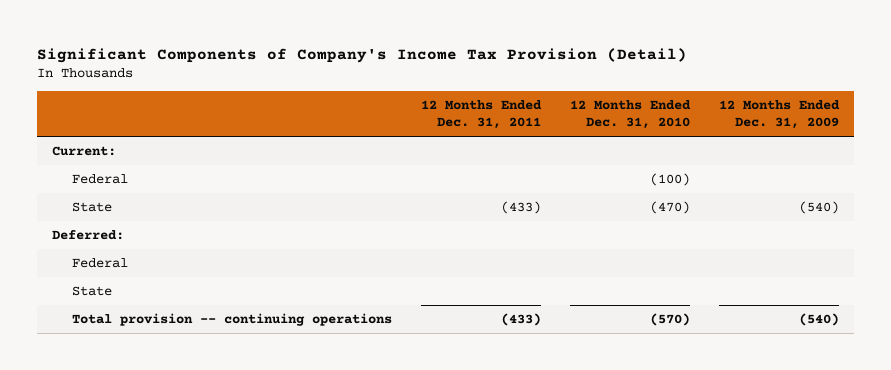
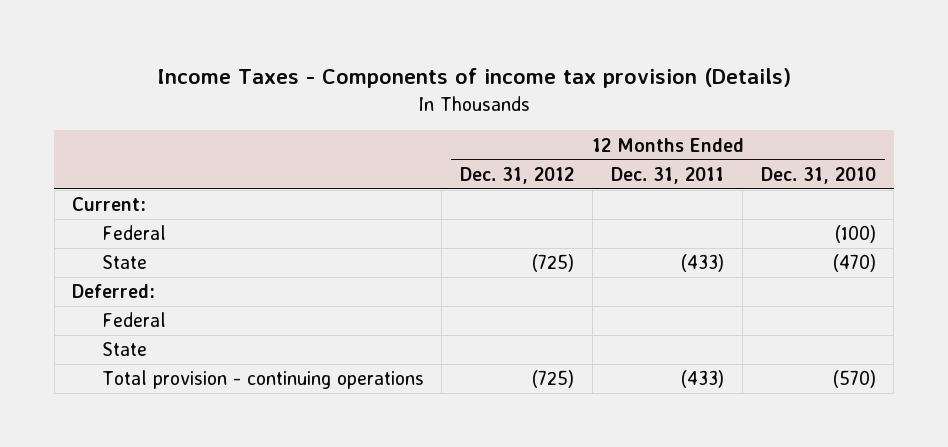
- Significant Components of Company's Income Tax Provision (Detail)
+ Income Taxes - Components of income tax provision (Details)
- | 12 Months Ended Dec. 31, 2011 | 12 Months Ended Dec. 31, 2010 | 12 Months Ended Dec. 31, 2009
+ | 12 Months Ended Dec. 31, 2012 | 12 Months Ended Dec. 31, 2011 | 12 Months Ended Dec. 31, 2010
- Total provision -- continuing operations | (433) | (570) | (540)
+ Total provision - continuing operations | (725) | (433) | (570)

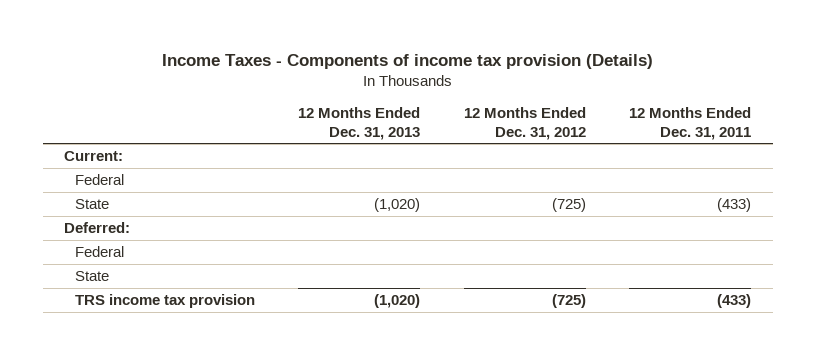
- | 12 Months Ended Dec. 31, 2012 | 12 Months Ended Dec. 31, 2011 | 12 Months Ended Dec. 31, 2010
+ | 12 Months Ended Dec. 31, 2013 | 12 Months Ended Dec. 31, 2012 | 12 Months Ended Dec. 31, 2011
- Total provision - continuing operations | (725) | (433) | (570)
+ TRS income tax provision | (1,020) | (725) | (433)

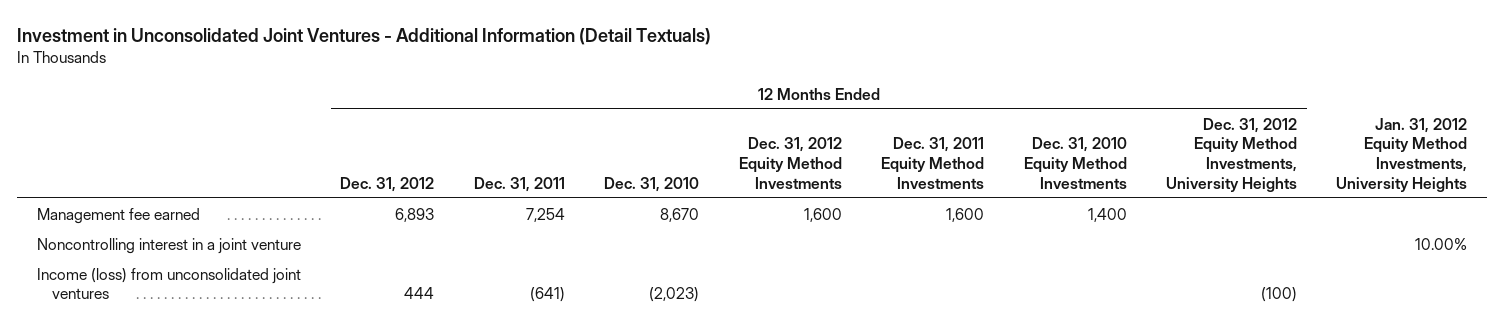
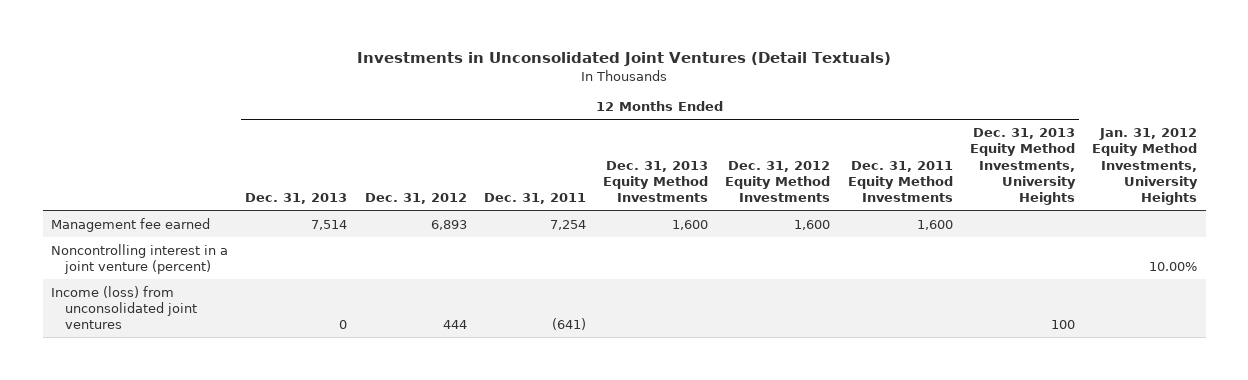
- Investment in Unconsolidated Joint Ventures - Additional Information (Detail Textuals)
+ Investments in Unconsolidated Joint Ventures (Detail Textuals)
- | 12 Months Ended Dec. 31, 2012 | 12 Months Ended Dec. 31, 2011 | 12 Months Ended Dec. 31, 2010 | 12 Months Ended Dec. 31, 2012 Equity Method Investments | 12 Months Ended Dec. 31, 2011 Equity Method Investments | 12 Months Ended Dec. 31, 2010 Equity Method Investments | 12 Months Ended Dec. 31, 2012 Equity Method Investments, University Heights | Jan. 31, 2012 Equity Method Investments, University Heights
+ | 12 Months Ended Dec. 31, 2013 | 12 Months Ended Dec. 31, 2012 | 12 Months Ended Dec. 31, 2011 | 12 Months Ended Dec. 31, 2013 Equity Method Investments | 12 Months Ended Dec. 31, 2012 Equity Method Investments | 12 Months Ended Dec. 31, 2011 Equity Method Investments | 12 Months Ended Dec. 31, 2013 Equity Method Investments, University Heights | Jan. 31, 2012 Equity Method Investments, University Heights
- Noncontrolling interest in a joint venture | | | | | | | | 10.00%
+ Noncontrolling interest in a joint venture (percent) | | | | | | | | 10.00%

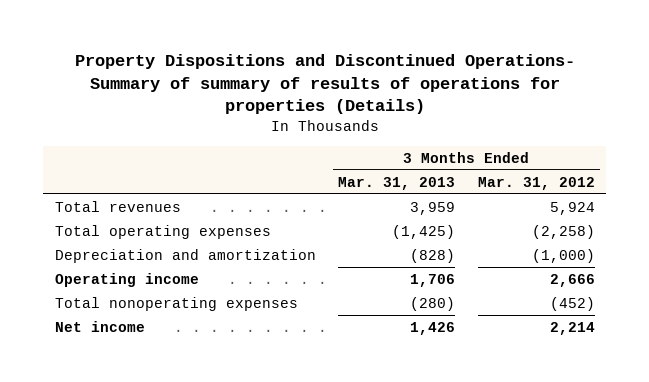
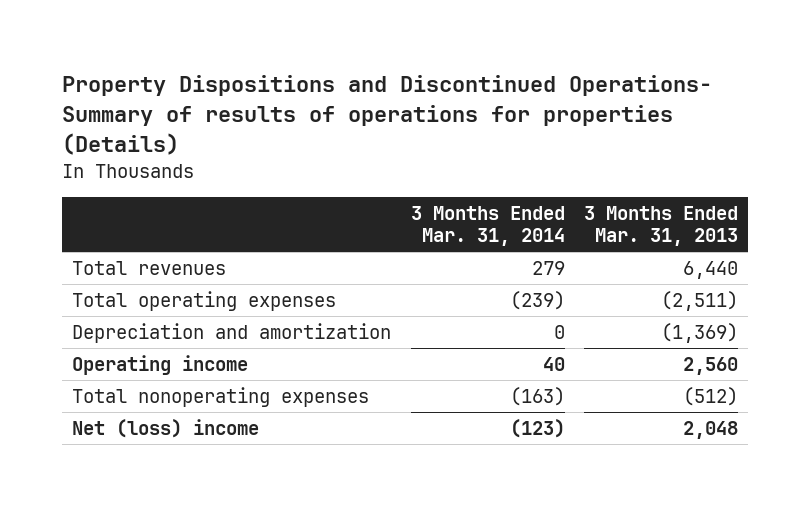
- Property Dispositions and Discontinued Operations- Summary of summary of results of operations for properties (Details)
+ Property Dispositions and Discontinued Operations- Summary of results of operations for properties (Details)
- | 3 Months Ended Mar. 31, 2013 | 3 Months Ended Mar. 31, 2012
+ | 3 Months Ended Mar. 31, 2014 | 3 Months Ended Mar. 31, 2013
- Total revenues | 3,959 | 5,924
- Total operating expenses | (1,425) | (2,258)
- Depreciation and amortization | (828) | (1,000)
- Operating income | 1,706 | 2,666
- Total nonoperating expenses | (280) | (452)
- Net income | 1,426 | 2,214
+ Total revenues | 279 | 6,440
+ Total operating expenses | (239) | (2,511)
+ Depreciation and amortization | 0 | (1,369)
+ Operating income | 40 | 2,560
+ Total nonoperating expenses | (163) | (512)
+ Net (loss) income | (123) | 2,048

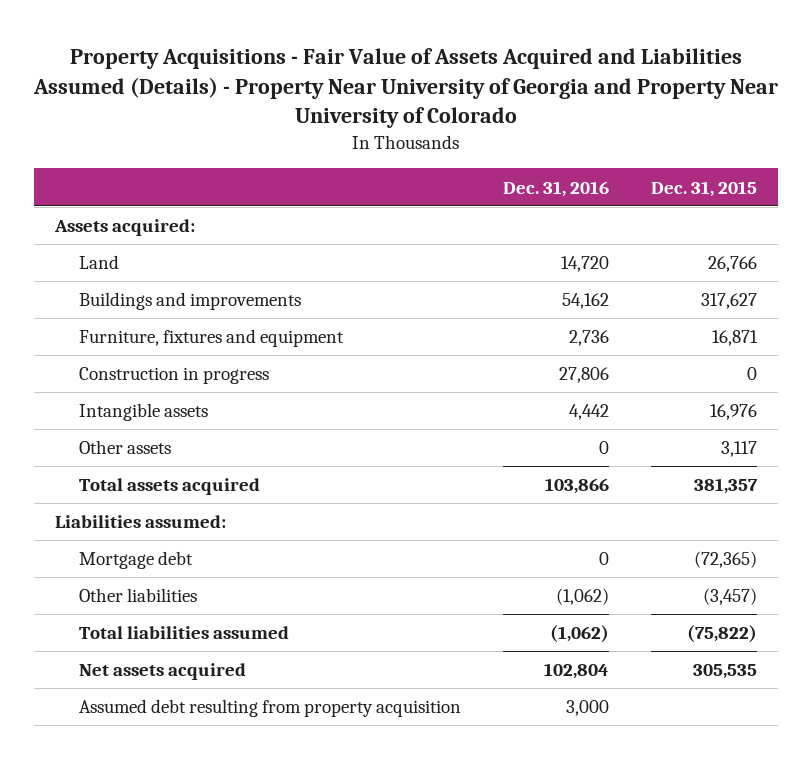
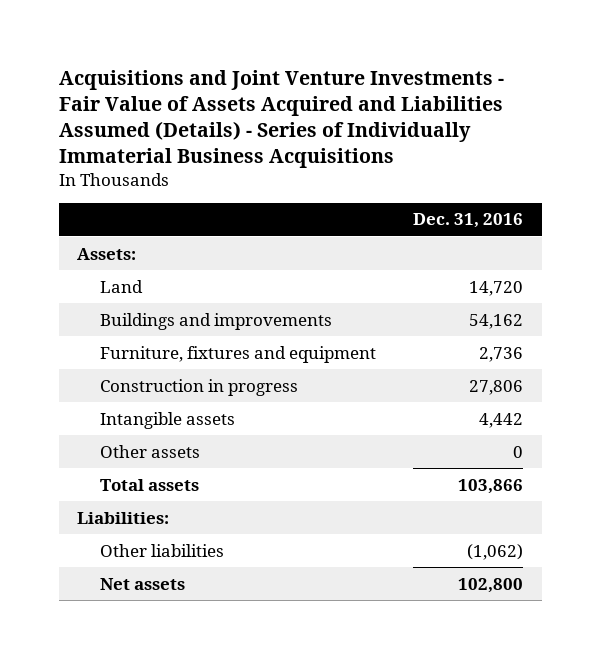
- Property Acquisitions - Fair Value of Assets Acquired and Liabilities Assumed (Details) - Property Near University of Georgia and Property Near University of Colorado
+ Acquisitions and Joint Venture Investments - Fair Value of Assets Acquired and Liabilities Assumed (Details) - Series of Individually Immaterial Business Acquisitions
- | Dec. 31, 2016 | Dec. 31, 2015
+ | Dec. 31, 2016
- Assets acquired:
+ Assets:
- Total assets acquired | 103,866 | 381,357
- Liabilities assumed:
- Mortgage debt | 0 | (72,365)
+ Total assets | 103,866
+ Liabilities:
- Total liabilities assumed | (1,062) | (75,822)
- Net assets acquired | 102,804 | 305,535
- Assumed debt resulting from property acquisition | 3,000 |
+ Net assets | 102,800

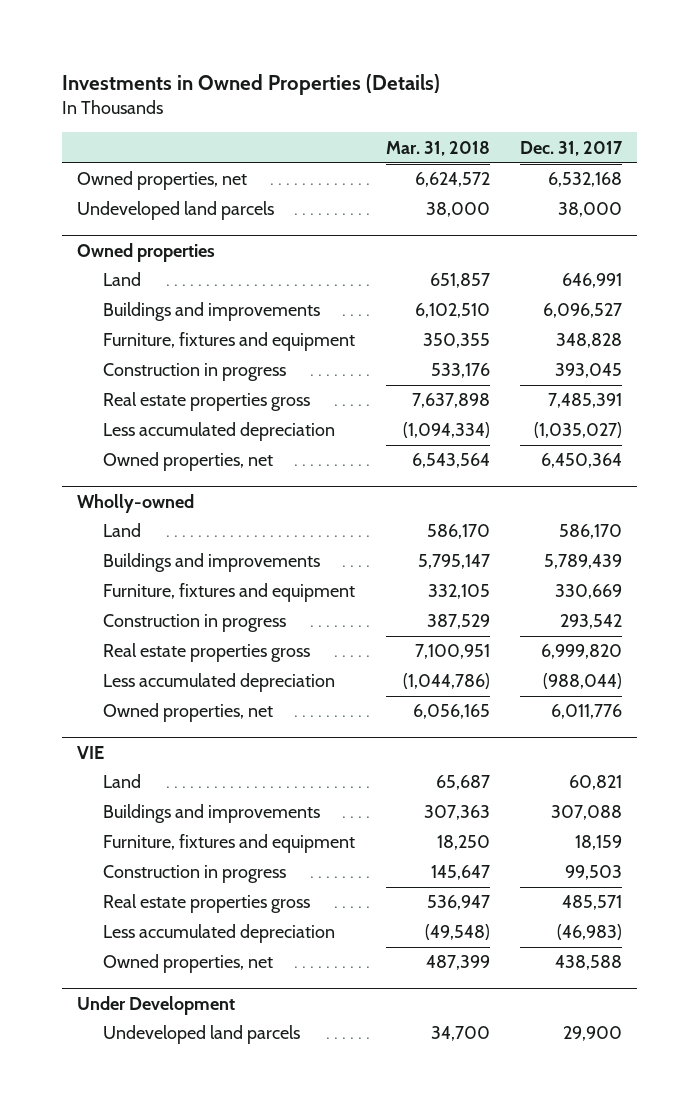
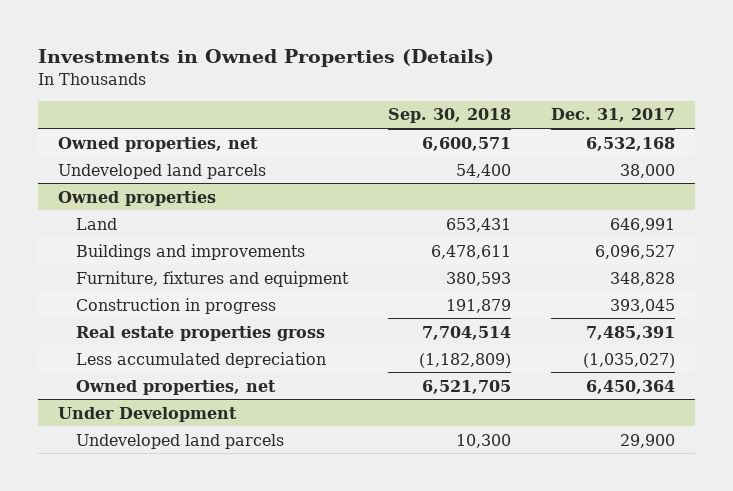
- | Mar. 31, 2018 | Dec. 31, 2017
+ | Sep. 30, 2018 | Dec. 31, 2017
- Wholly-owned
- Land | 586,170 | 586,170
- Buildings and improvements | 5,795,147 | 5,789,439
- Furniture, fixtures and equipment | 332,105 | 330,669
- Construction in progress | 387,529 | 293,542
- Real estate properties gross | 7,100,951 | 6,999,820
- Less accumulated depreciation | (1,044,786) | (988,044)
- Owned properties, net | 6,056,165 | 6,011,776
- VIE
- Land | 65,687 | 60,821
- Buildings and improvements | 307,363 | 307,088
- Furniture, fixtures and equipment | 18,250 | 18,159
- Construction in progress | 145,647 | 99,503
- Real estate properties gross | 536,947 | 485,571
- Less accumulated depreciation | (49,548) | (46,983)
- Owned properties, net | 487,399 | 438,588

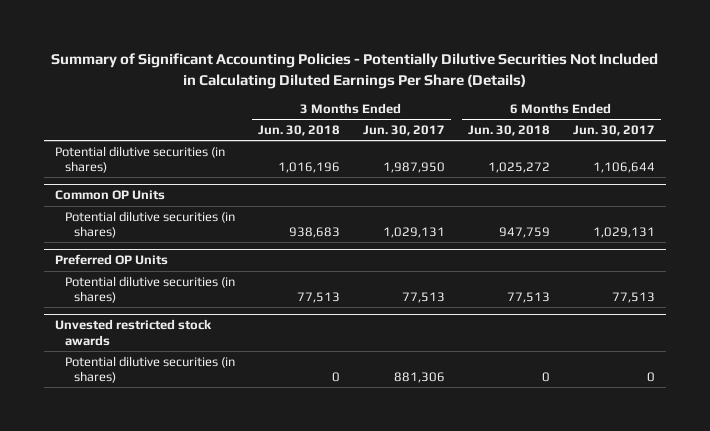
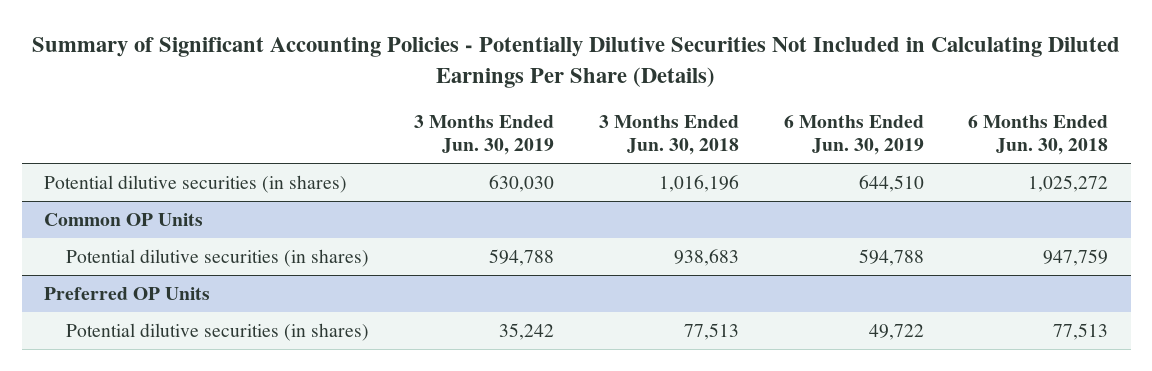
- | 3 Months Ended Jun. 30, 2018 | 3 Months Ended Jun. 30, 2017 | 6 Months Ended Jun. 30, 2018 | 6 Months Ended Jun. 30, 2017
+ | 3 Months Ended Jun. 30, 2019 | 3 Months Ended Jun. 30, 2018 | 6 Months Ended Jun. 30, 2019 | 6 Months Ended Jun. 30, 2018
- Unvested restricted stock awards
- Potential dilutive securities (in shares) | 0 | 881,306 | 0 | 0

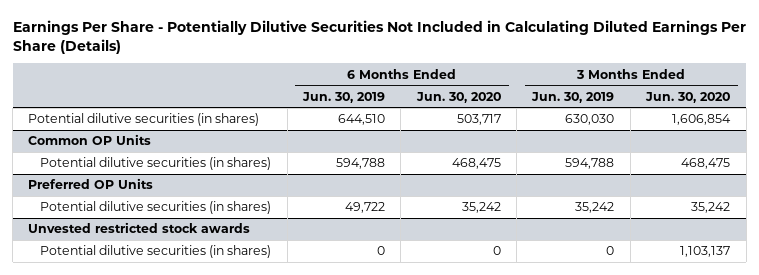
- Summary of Significant Accounting Policies - Potentially Dilutive Securities Not Included in Calculating Diluted Earnings Per Share (Details)
+ Earnings Per Share - Potentially Dilutive Securities Not Included in Calculating Diluted Earnings Per Share (Details)
- | 3 Months Ended Jun. 30, 2019 | 3 Months Ended Jun. 30, 2018 | 6 Months Ended Jun. 30, 2019 | 6 Months Ended Jun. 30, 2018
+ | 6 Months Ended Jun. 30, 2019 | 6 Months Ended Jun. 30, 2020 | 3 Months Ended Jun. 30, 2019 | 3 Months Ended Jun. 30, 2020
+ Unvested restricted stock awards
+ Potential dilutive securities (in shares) | 0 | 0 | 0 | 1,103,137

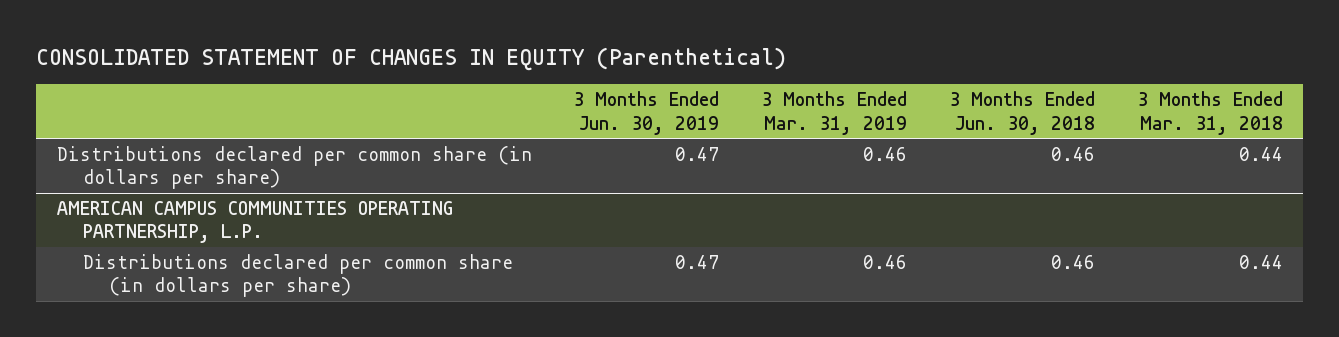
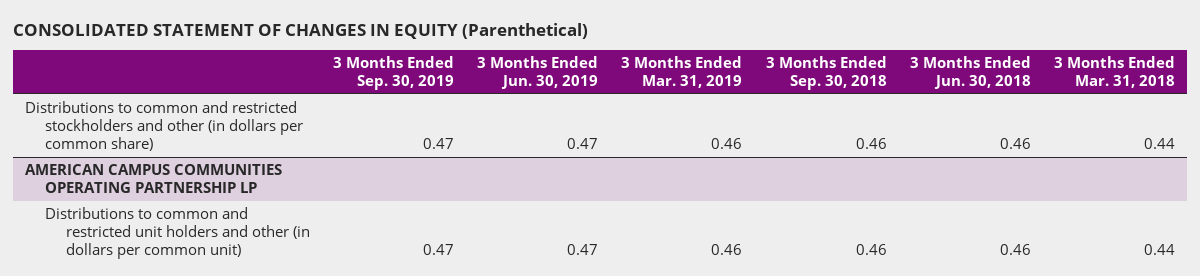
- | 3 Months Ended Jun. 30, 2019 | 3 Months Ended Mar. 31, 2019 | 3 Months Ended Jun. 30, 2018 | 3 Months Ended Mar. 31, 2018
+ | 3 Months Ended Sep. 30, 2019 | 3 Months Ended Jun. 30, 2019 | 3 Months Ended Mar. 31, 2019 | 3 Months Ended Sep. 30, 2018 | 3 Months Ended Jun. 30, 2018 | 3 Months Ended Mar. 31, 2018
- Distributions declared per common share (in dollars per share) | 0.47 | 0.46 | 0.46 | 0.44
- AMERICAN CAMPUS COMMUNITIES OPERATING PARTNERSHIP, L.P.
- Distributions declared per common share (in dollars per share) | 0.47 | 0.46 | 0.46 | 0.44
+ Distributions to common and restricted stockholders and other (in dollars per common share) | 0.47 | 0.47 | 0.46 | 0.46 | 0.46 | 0.44
+ AMERICAN CAMPUS COMMUNITIES OPERATING PARTNERSHIP LP
+ Distributions to common and restricted unit holders and other (in dollars per common unit) | 0.47 | 0.47 | 0.46 | 0.46 | 0.46 | 0.44

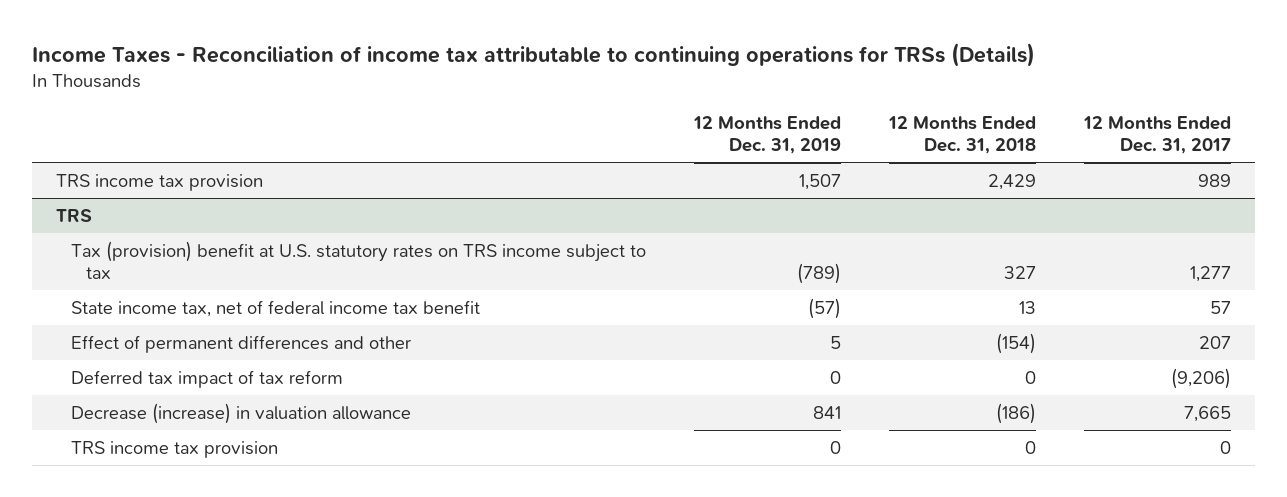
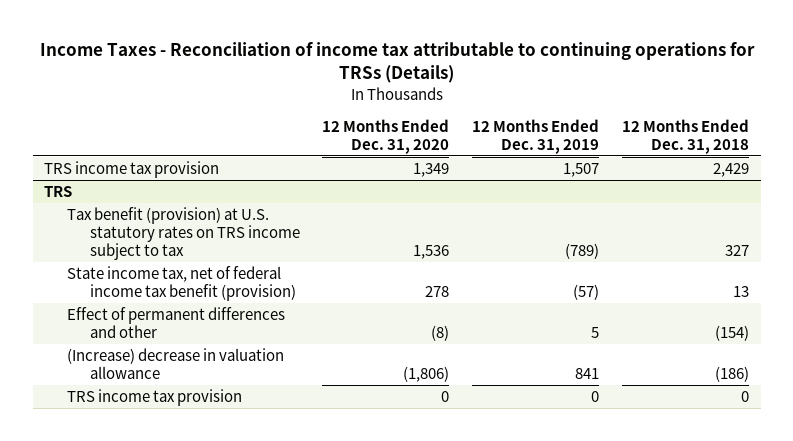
- | 12 Months Ended Dec. 31, 2019 | 12 Months Ended Dec. 31, 2018 | 12 Months Ended Dec. 31, 2017
+ | 12 Months Ended Dec. 31, 2020 | 12 Months Ended Dec. 31, 2019 | 12 Months Ended Dec. 31, 2018
@ TRS
- Tax (provision) benefit at U.S. statutory rates on TRS income subject to tax | (789) | 327 | 1,277
- State income tax, net of federal income tax benefit | (57) | 13 | 57
+ Tax benefit (provision) at U.S. statutory rates on TRS income subject to tax | 1,536 | (789) | 327
+ State income tax, net of federal income tax benefit (provision) | 278 | (57) | 13
- Deferred tax impact of tax reform | 0 | 0 | (9,206)
- Decrease (increase) in valuation allowance | 841 | (186) | 7,665
+ (Increase) decrease in valuation allowance | (1,806) | 841 | (186)

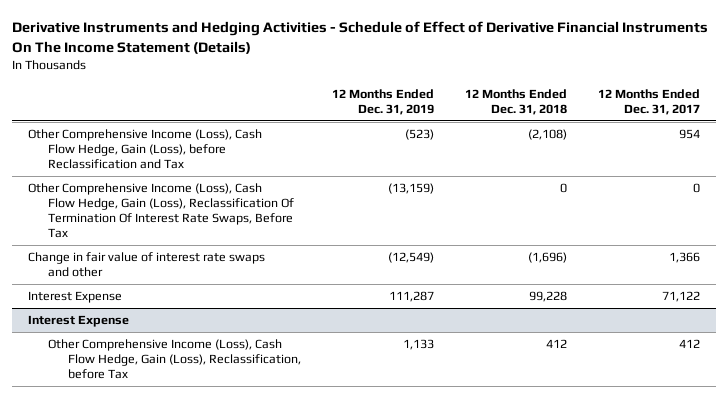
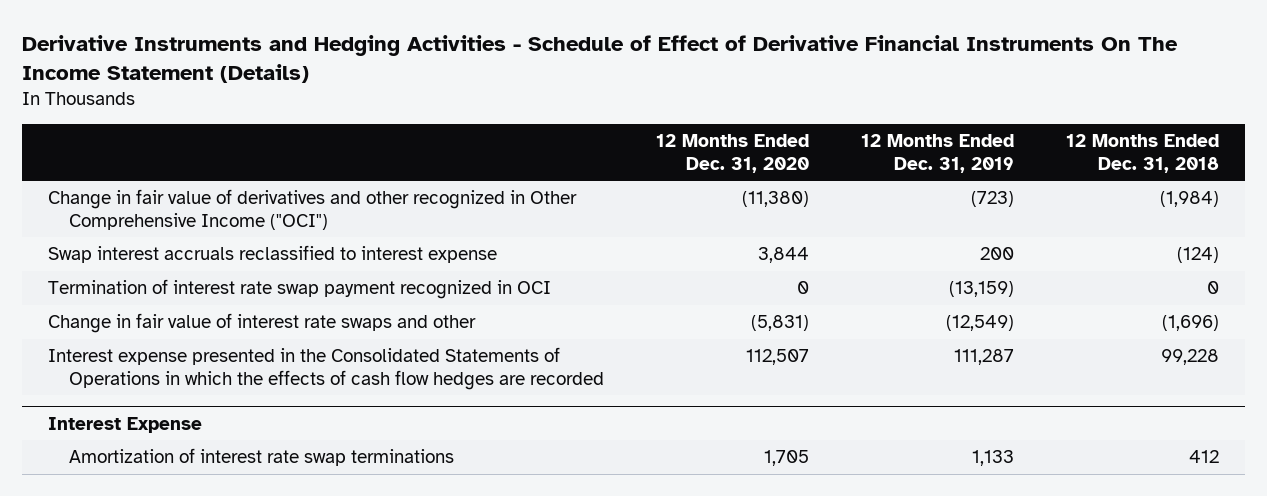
- | 12 Months Ended Dec. 31, 2019 | 12 Months Ended Dec. 31, 2018 | 12 Months Ended Dec. 31, 2017
+ | 12 Months Ended Dec. 31, 2020 | 12 Months Ended Dec. 31, 2019 | 12 Months Ended Dec. 31, 2018
- Other Comprehensive Income (Loss), Cash Flow Hedge, Gain (Loss), before Reclassification and Tax | (523) | (2,108) | 954
- Other Comprehensive Income (Loss), Cash Flow Hedge, Gain (Loss), Reclassification Of Termination Of Interest Rate Swaps, Before Tax | (13,159) | 0 | 0
+ Change in fair value of derivatives and other recognized in Other Comprehensive Income ("OCI") | (11,380) | (723) | (1,984)
+ Swap interest accruals reclassified to interest expense | 3,844 | 200 | (124)
+ Termination of interest rate swap payment recognized in OCI | 0 | (13,159) | 0
- Interest Expense | 111,287 | 99,228 | 71,122
+ Interest expense presented in the Consolidated Statements of Operations in which the effects of cash flow hedges are recorded | 112,507 | 111,287 | 99,228
@ Interest Expense
- Other Comprehensive Income (Loss), Cash Flow Hedge, Gain (Loss), Reclassification, before Tax | 1,133 | 412 | 412
+ Amortization of interest rate swap terminations | 1,705 | 1,133 | 412

